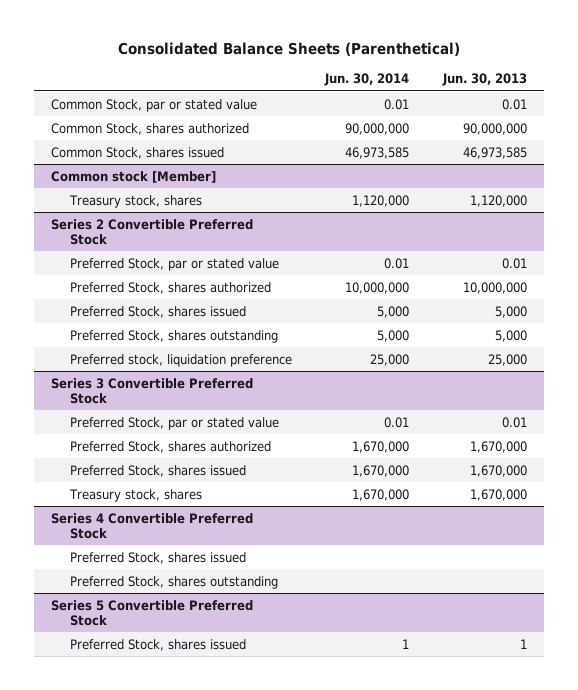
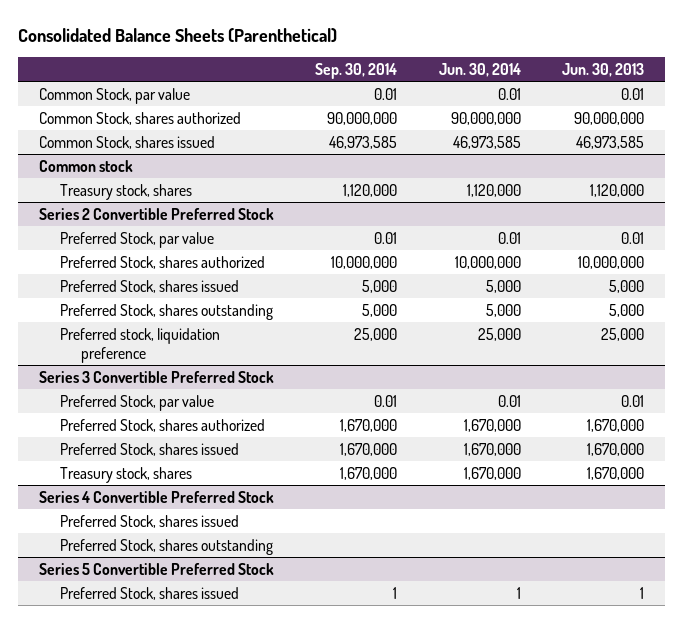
- | Jun. 30, 2014 | Jun. 30, 2013
+ | Sep. 30, 2014 | Jun. 30, 2014 | Jun. 30, 2013
- Common Stock, par or stated value | 0.01 | 0.01
+ Common Stock, par value | 0.01 | 0.01 | 0.01
- Common stock [Member]
+ Common stock
@ Series 2 Convertible Preferred Stock
- Preferred Stock, par or stated value | 0.01 | 0.01
+ Preferred Stock, par value | 0.01 | 0.01 | 0.01
@ Series 3 Convertible Preferred Stock
- Preferred Stock, par or stated value | 0.01 | 0.01
+ Preferred Stock, par value | 0.01 | 0.01 | 0.01

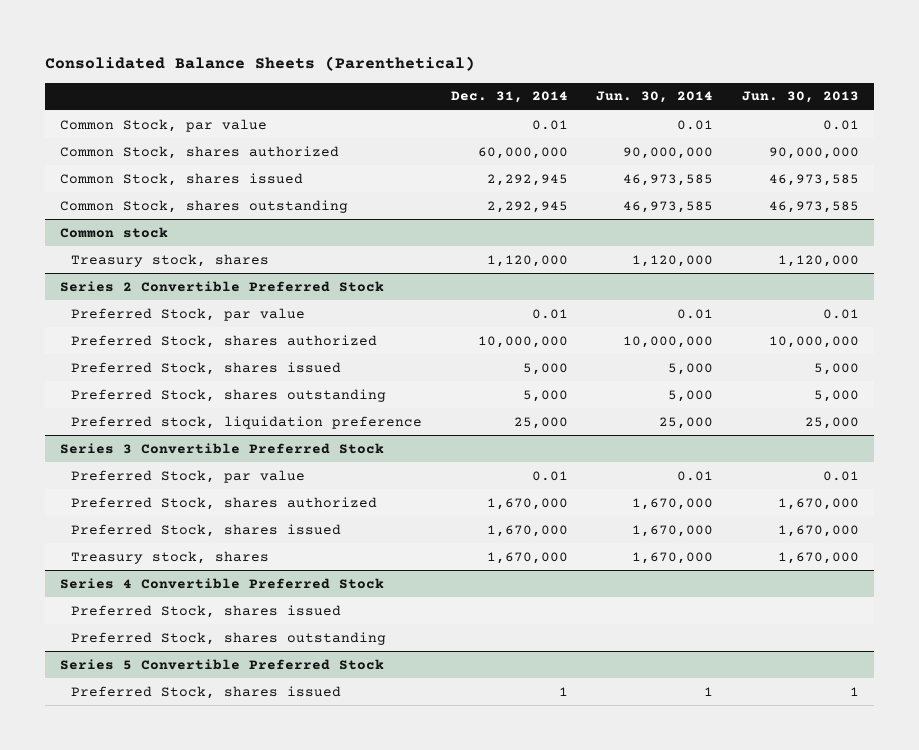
- | Sep. 30, 2014 | Jun. 30, 2014 | Jun. 30, 2013
+ | Dec. 31, 2014 | Jun. 30, 2014 | Jun. 30, 2013
+ Common Stock, shares outstanding | 2,292,945 | 46,973,585 | 46,973,585

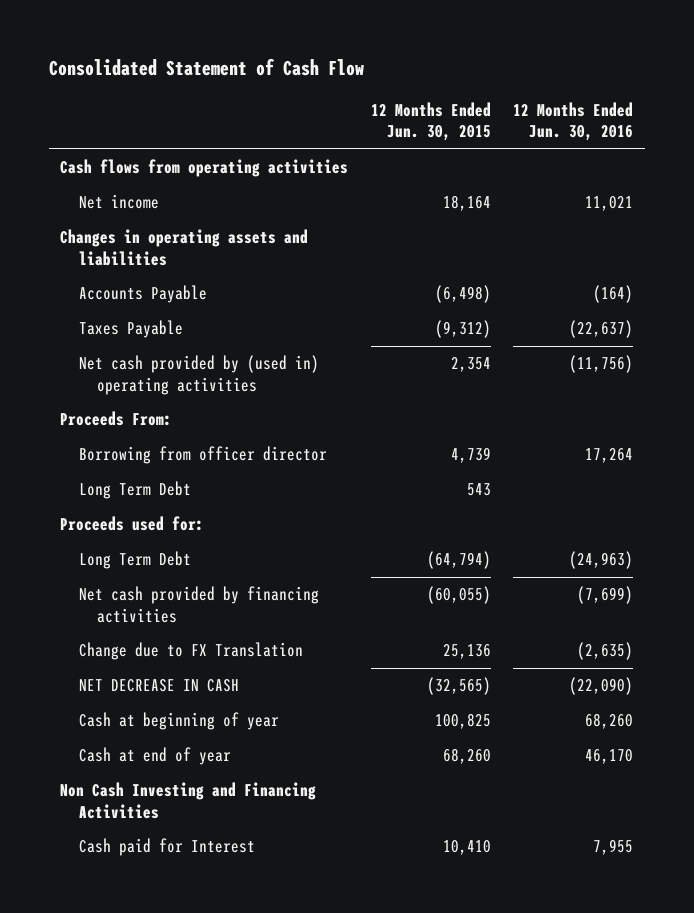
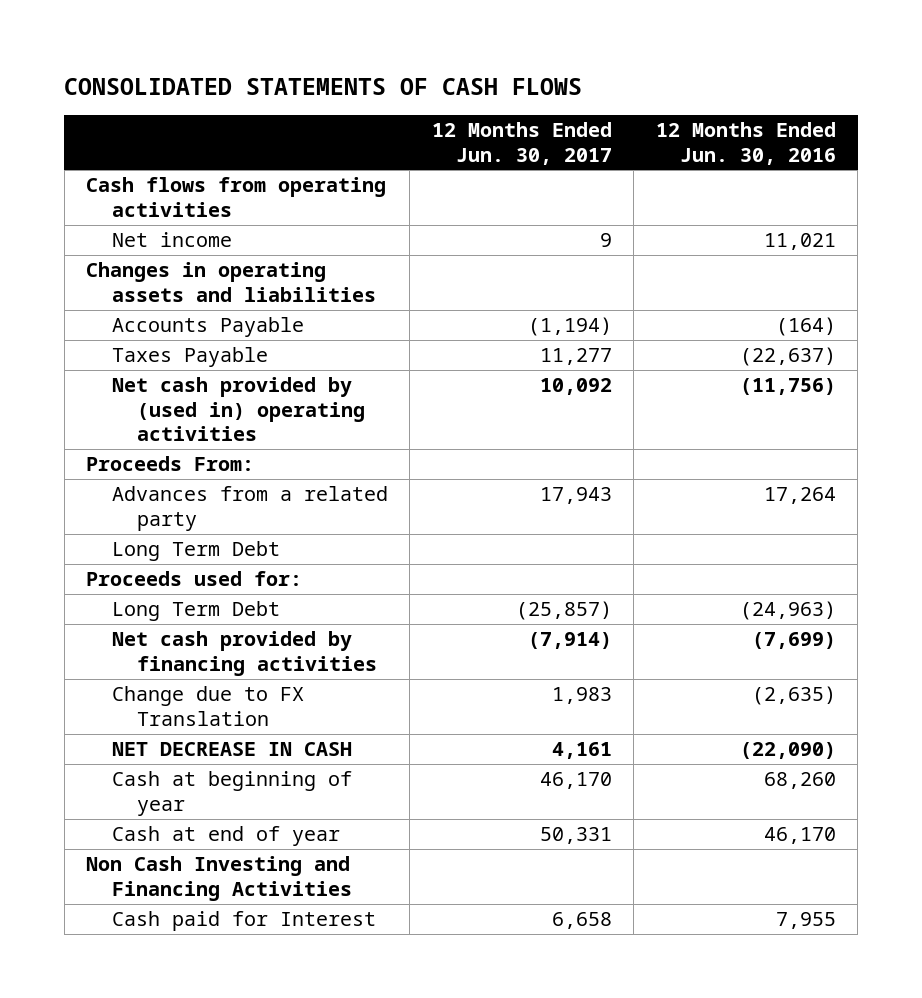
- Consolidated Statement of Cash Flow
+ CONSOLIDATED STATEMENTS OF CASH FLOWS
- | 12 Months Ended Jun. 30, 2015 | 12 Months Ended Jun. 30, 2016
+ | 12 Months Ended Jun. 30, 2017 | 12 Months Ended Jun. 30, 2016
- Borrowing from officer director | 4,739 | 17,264
+ Advances from a related party | 17,943 | 17,264

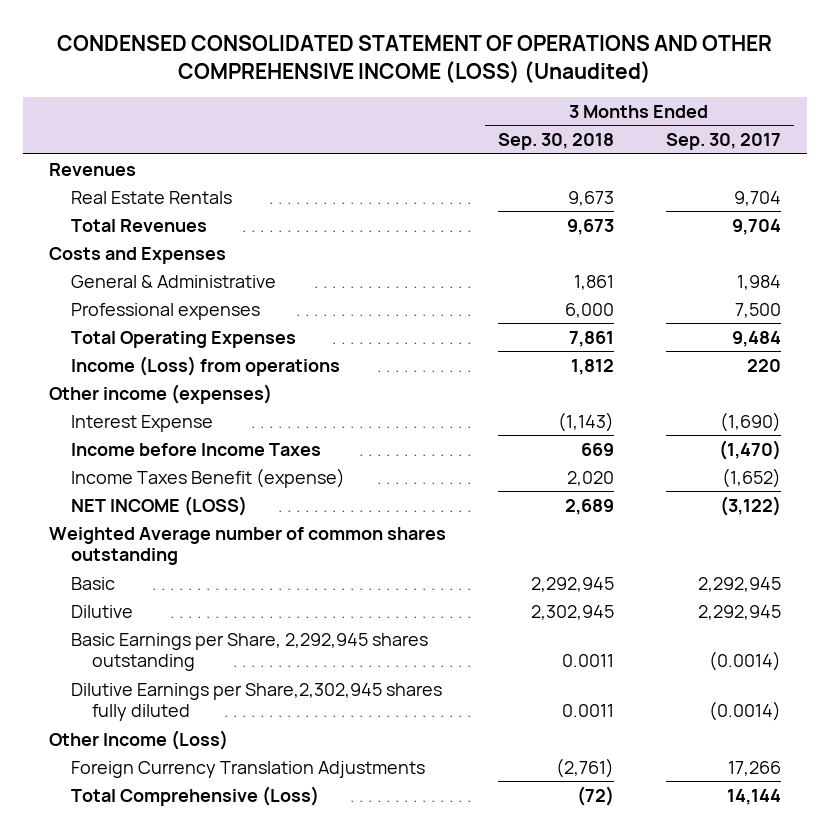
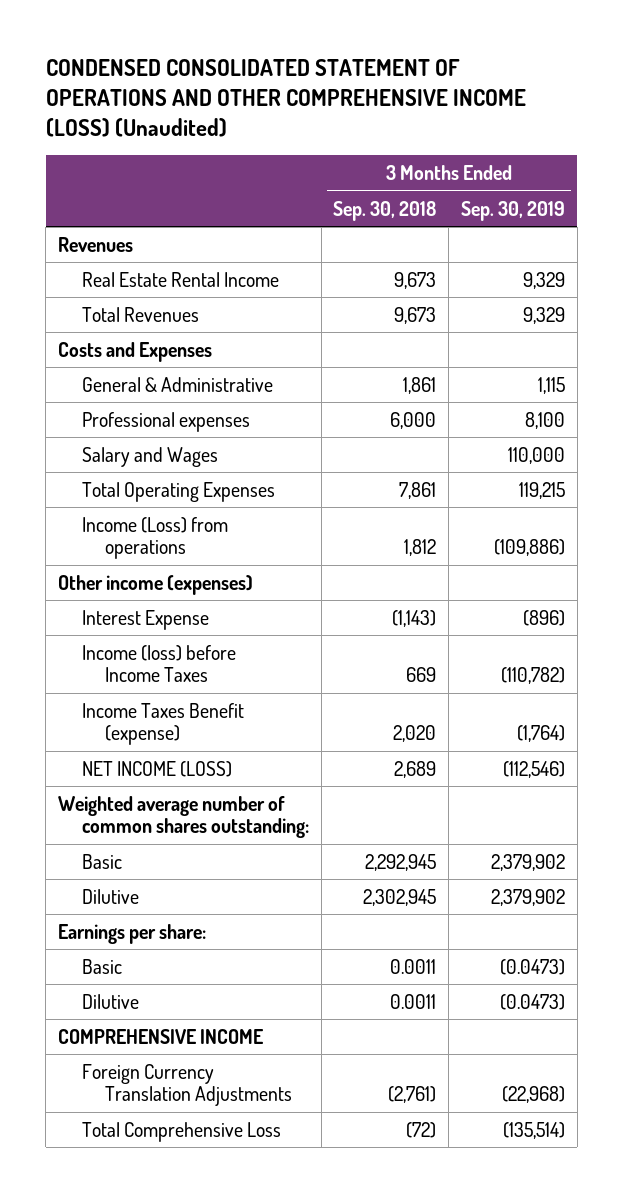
- | 3 Months Ended Sep. 30, 2018 | 3 Months Ended Sep. 30, 2017
+ | 3 Months Ended Sep. 30, 2018 | 3 Months Ended Sep. 30, 2019
- Real Estate Rentals | 9,673 | 9,704
+ Real Estate Rental Income | 9,673 | 9,329
+ Salary and Wages | | 110,000
- Income before Income Taxes | 669 | (1,470)
+ Income (loss) before Income Taxes | 669 | (110,782)
- Weighted Average number of common shares outstanding
+ Weighted average number of common shares outstanding:
- Basic Earnings per Share, 2,292,945 shares outstanding | 0.0011 | (0.0014)
- Dilutive Earnings per Share,2,302,945 shares fully diluted | 0.0011 | (0.0014)
- Other Income (Loss)
+ Earnings per share:
+ Basic | 0.0011 | (0.0473)
+ Dilutive | 0.0011 | (0.0473)
+ COMPREHENSIVE INCOME
- Total Comprehensive (Loss) | (72) | 14,144
+ Total Comprehensive Loss | (72) | (135,514)

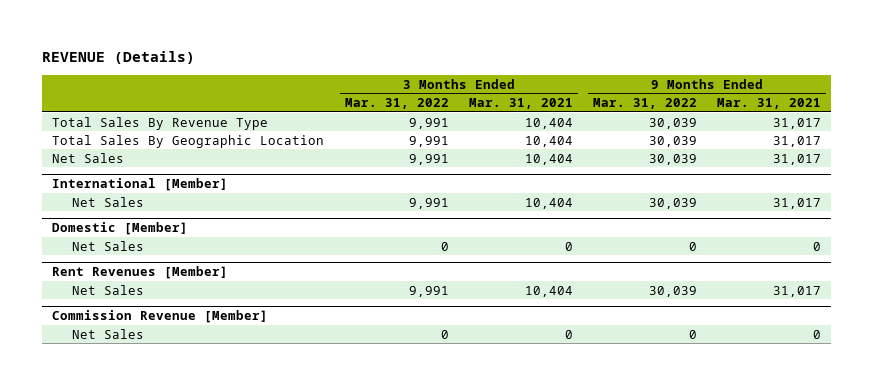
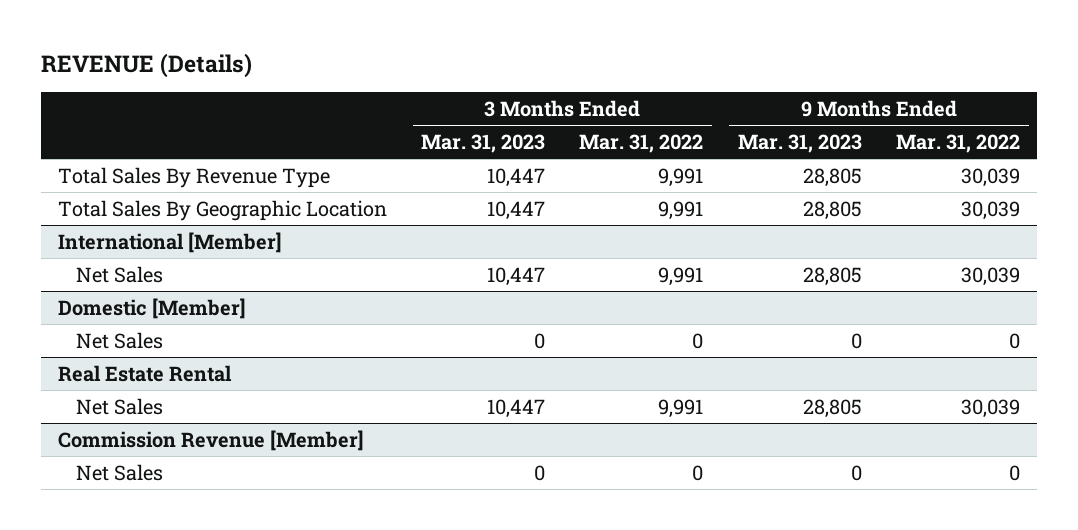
- | 3 Months Ended Mar. 31, 2022 | 3 Months Ended Mar. 31, 2021 | 9 Months Ended Mar. 31, 2022 | 9 Months Ended Mar. 31, 2021
+ | 3 Months Ended Mar. 31, 2023 | 3 Months Ended Mar. 31, 2022 | 9 Months Ended Mar. 31, 2023 | 9 Months Ended Mar. 31, 2022
- Net Sales | 9,991 | 10,404 | 30,039 | 31,017
- Rent Revenues [Member]
+ Real Estate Rental

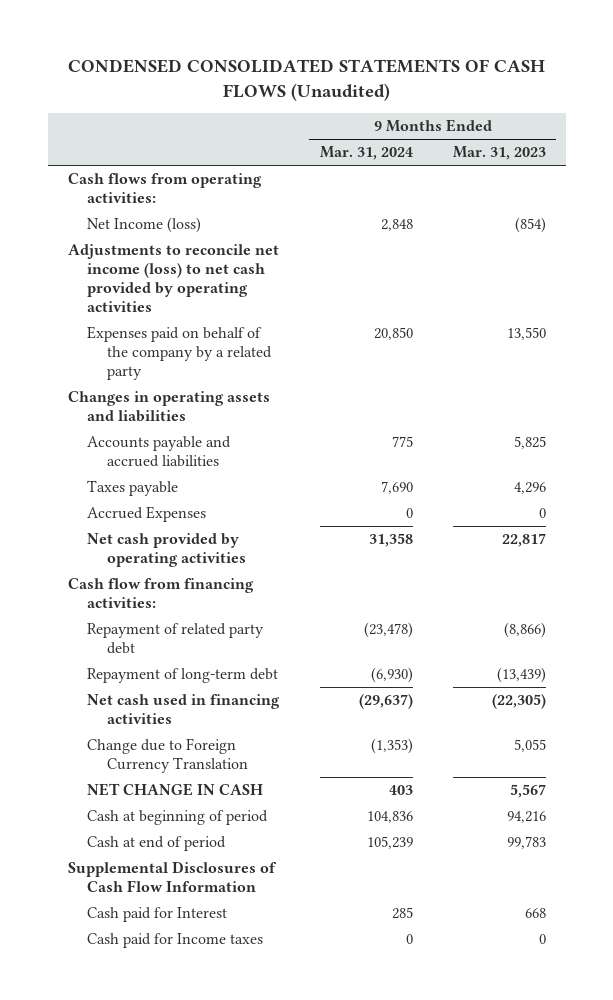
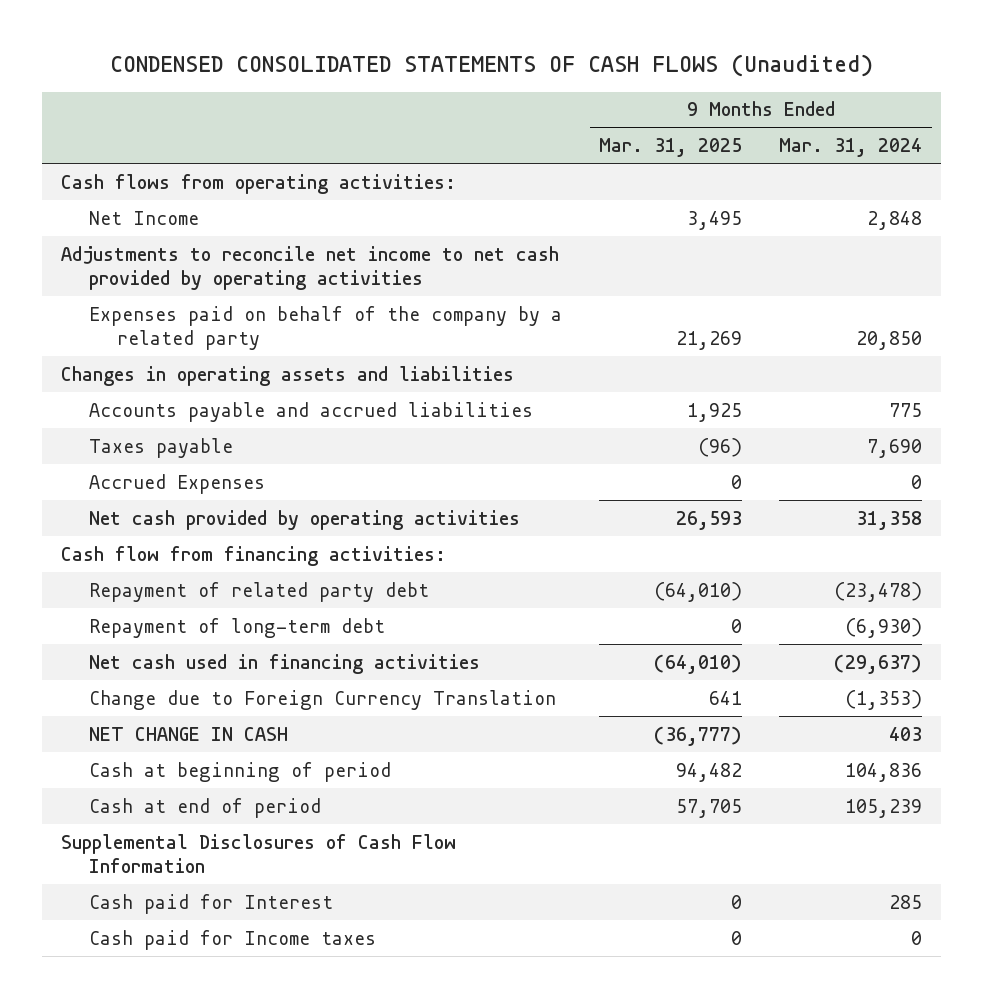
- | 9 Months Ended Mar. 31, 2024 | 9 Months Ended Mar. 31, 2023
+ | 9 Months Ended Mar. 31, 2025 | 9 Months Ended Mar. 31, 2024
- Net Income (loss) | 2,848 | (854)
- Adjustments to reconcile net income (loss) to net cash provided by operating activities
+ Net Income | 3,495 | 2,848
+ Adjustments to reconcile net income to net cash provided by operating activities

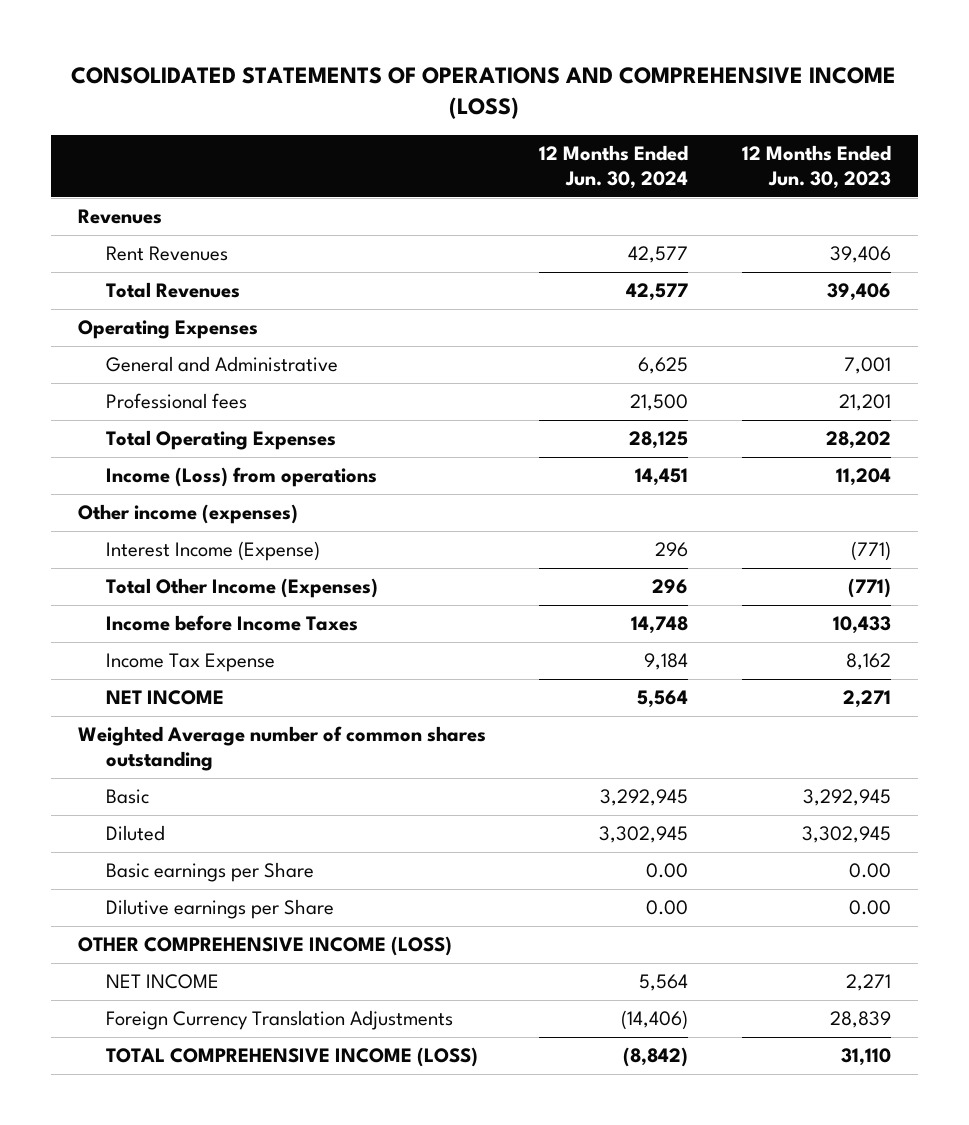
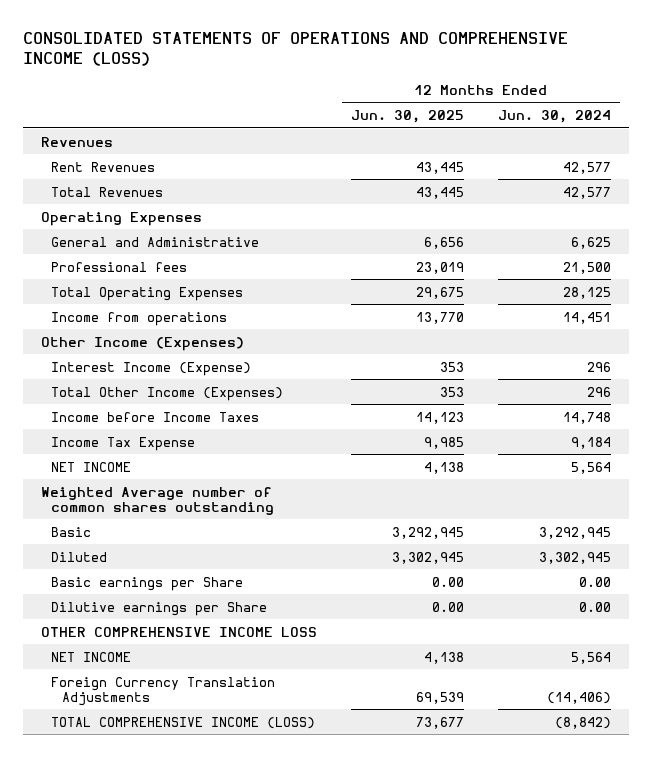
- | 12 Months Ended Jun. 30, 2024 | 12 Months Ended Jun. 30, 2023
+ | 12 Months Ended Jun. 30, 2025 | 12 Months Ended Jun. 30, 2024
- Income (Loss) from operations | 14,451 | 11,204
- Other income (expenses)
+ Income from operations | 13,770 | 14,451
+ Other Income (Expenses)
- OTHER COMPREHENSIVE INCOME (LOSS)
+ OTHER COMPREHENSIVE INCOME LOSS

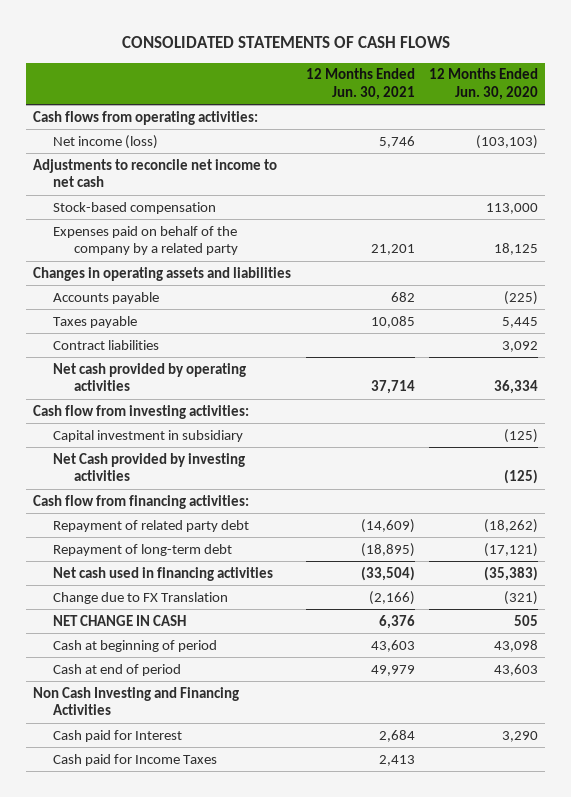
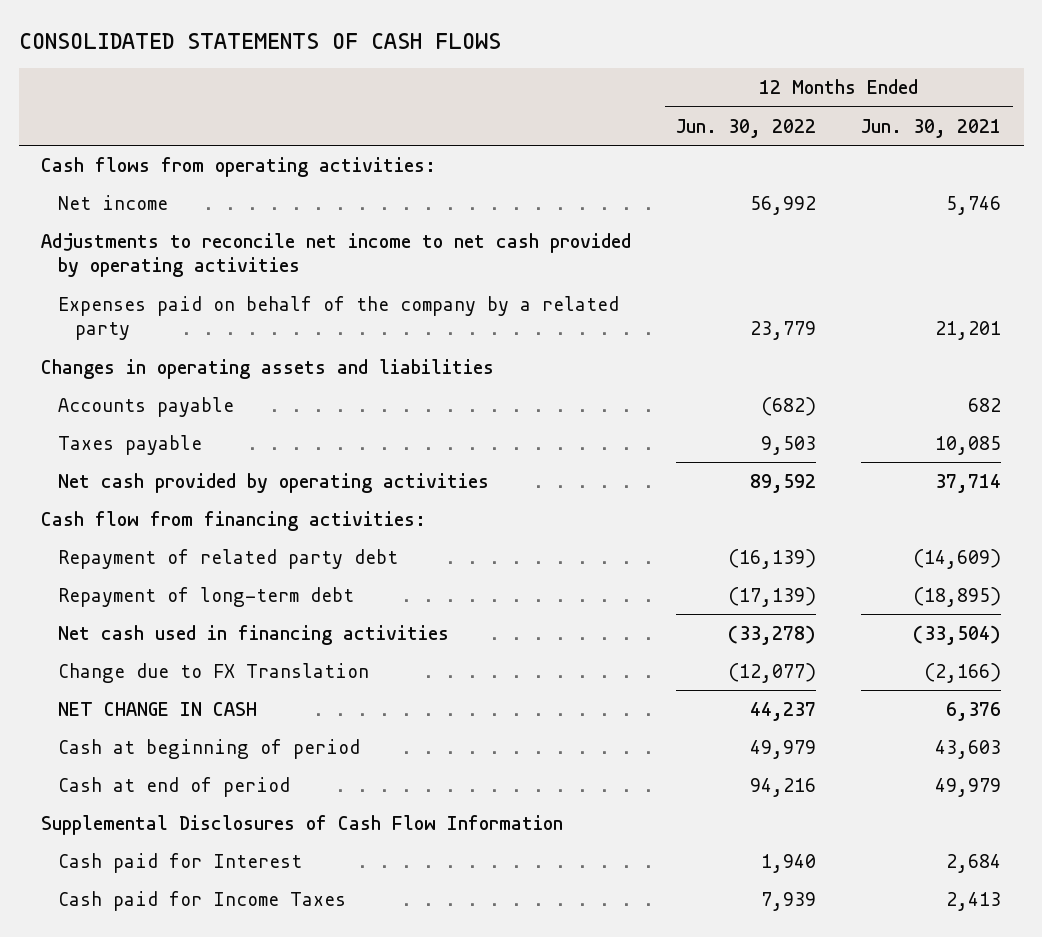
- | 12 Months Ended Jun. 30, 2021 | 12 Months Ended Jun. 30, 2020
+ | 12 Months Ended Jun. 30, 2022 | 12 Months Ended Jun. 30, 2021
- Net income (loss) | 5,746 | (103,103)
- Adjustments to reconcile net income to net cash
- Stock-based compensation | | 113,000
+ Net income | 56,992 | 5,746
+ Adjustments to reconcile net income to net cash provided by operating activities
- Contract liabilities | | 3,092
- Cash flow from investing activities:
- Capital investment in subsidiary | | (125)
- Net Cash provided by investing activities | | (125)
- Non Cash Investing and Financing Activities
+ Supplemental Disclosures of Cash Flow Information

